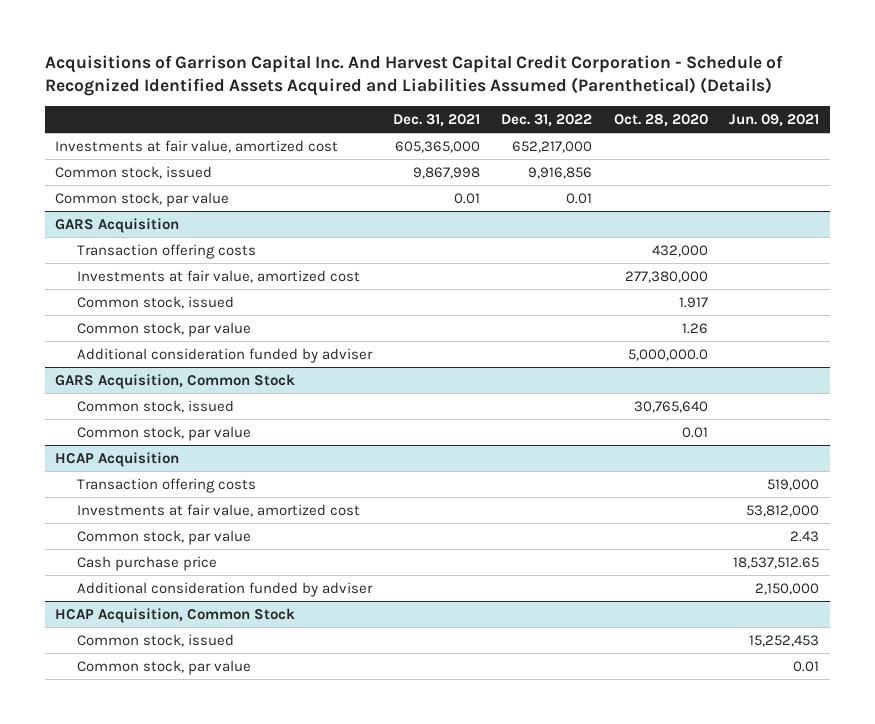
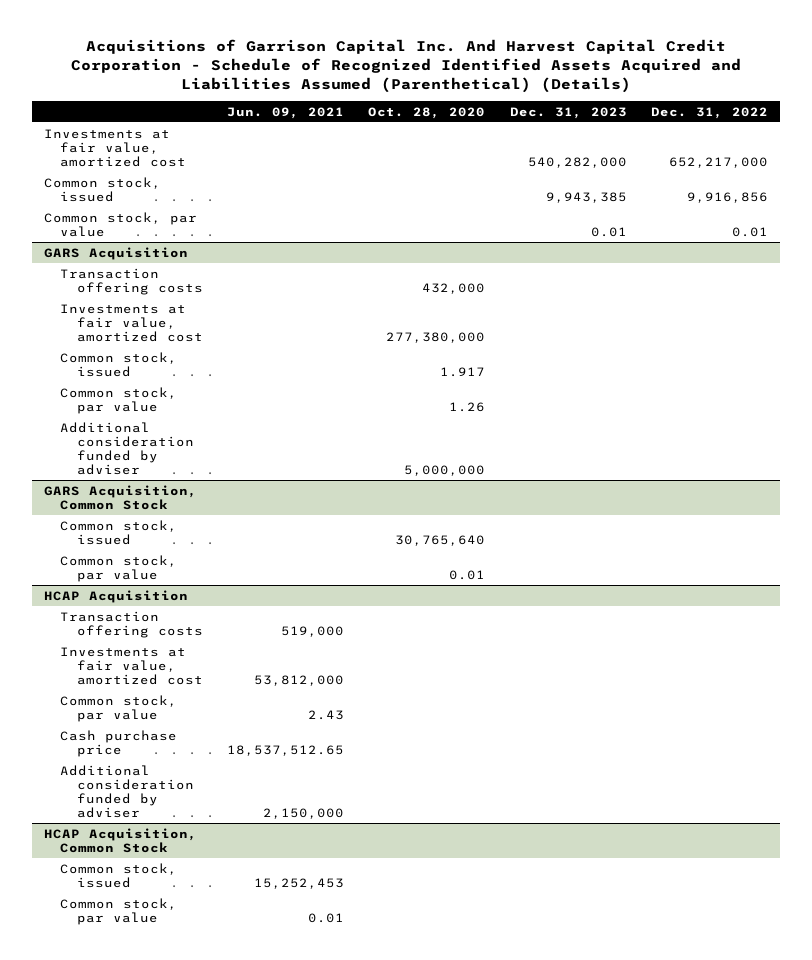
- | Dec. 31, 2021 | Dec. 31, 2022 | Oct. 28, 2020 | Jun. 09, 2021
+ | Jun. 09, 2021 | Oct. 28, 2020 | Dec. 31, 2023 | Dec. 31, 2022
@ GARS Acquisition
- Additional consideration funded by adviser | | | 5,000,000.0 |
+ Additional consideration funded by adviser | | 5,000,000 | |

